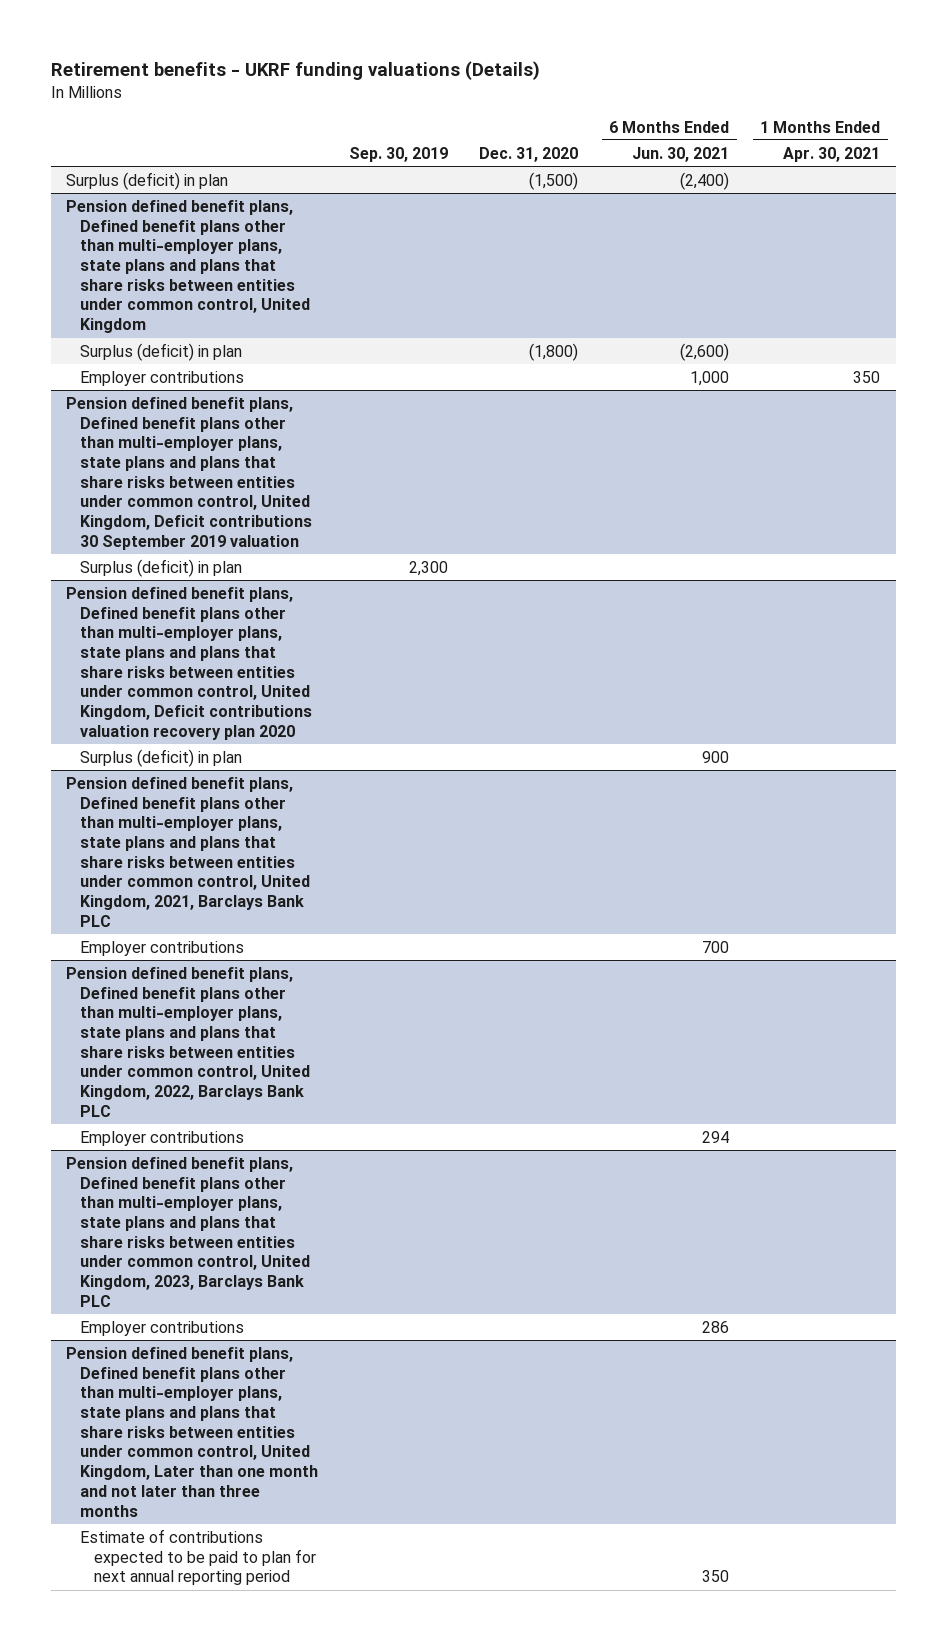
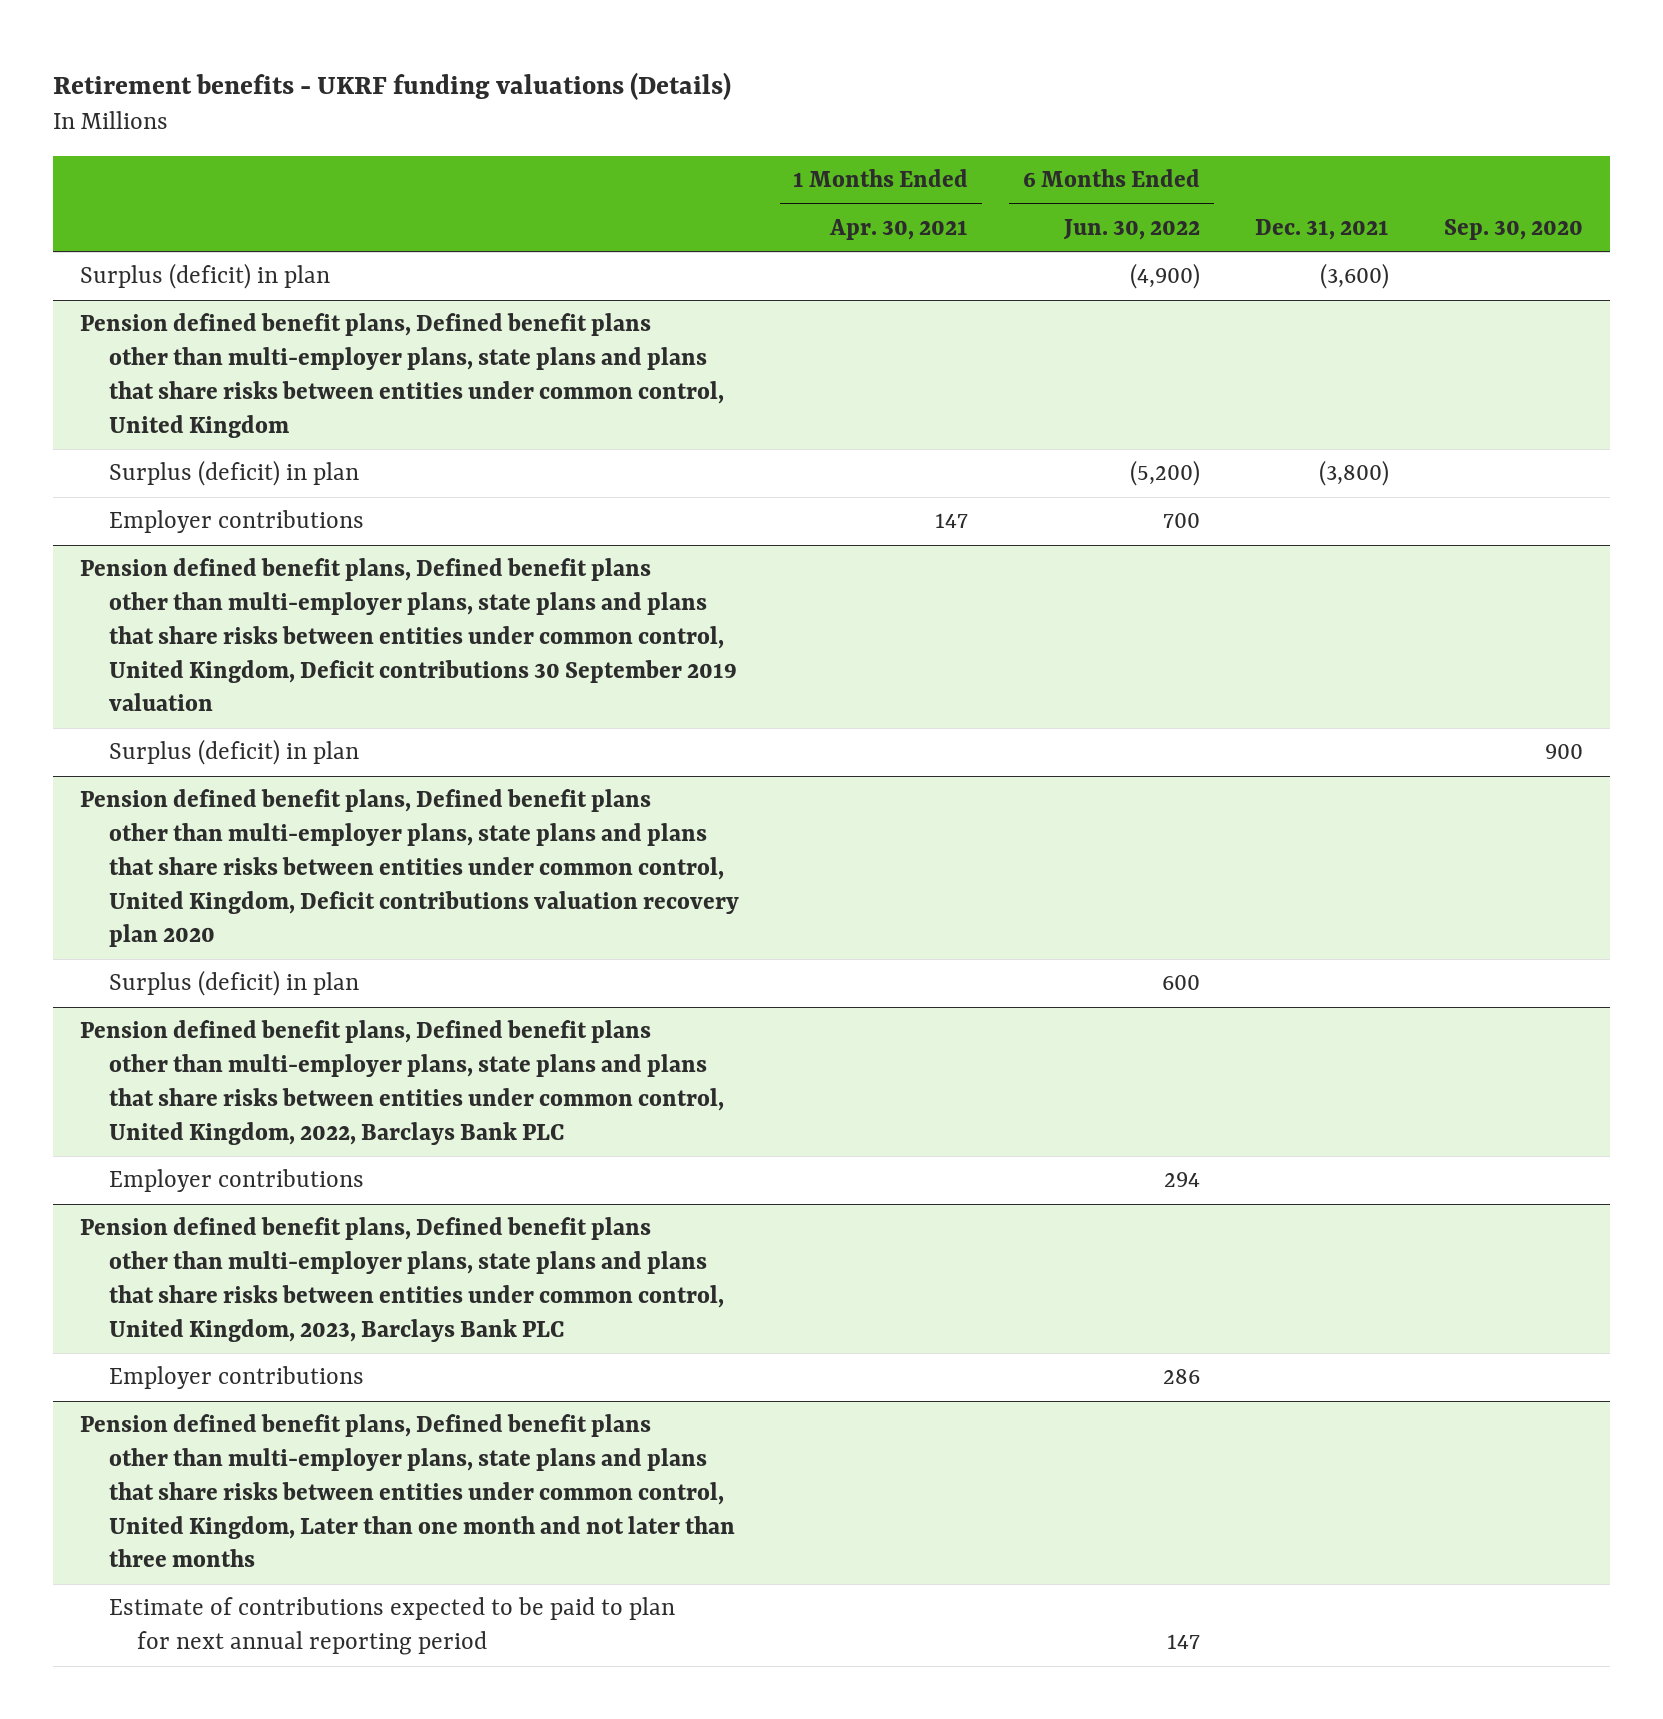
- | Sep. 30, 2019 | Dec. 31, 2020 | 6 Months Ended Jun. 30, 2021 | 1 Months Ended Apr. 30, 2021
+ | 1 Months Ended Apr. 30, 2021 | 6 Months Ended Jun. 30, 2022 | Dec. 31, 2021 | Sep. 30, 2020
@ Pension defined benefit plans, Defined benefit plans other than multi-employer plans, state plans and plans that share risks between entities under common control, United Kingdom
- Employer contributions | | | 1,000 | 350
+ Employer contributions | 147 | 700 | |
- Pension defined benefit plans, Defined benefit plans other than multi-employer plans, state plans and plans that share risks between entities under common control, United Kingdom, 2021, Barclays Bank PLC
- Employer contributions | | | 700 |

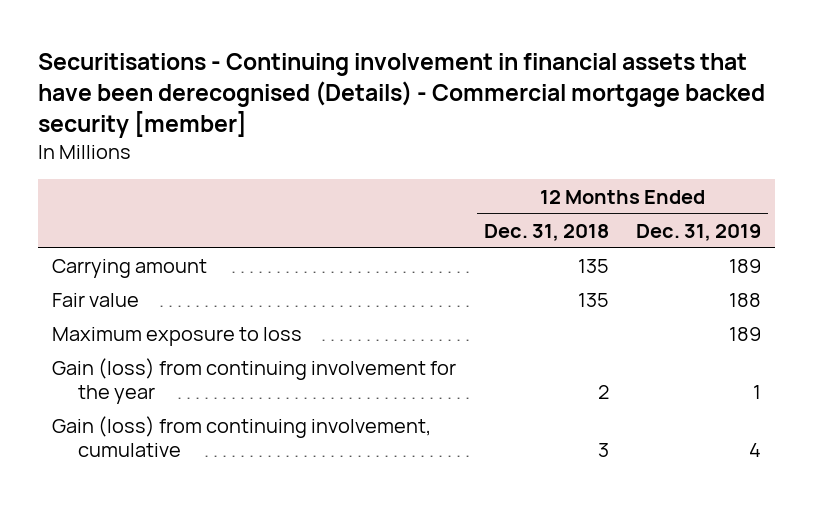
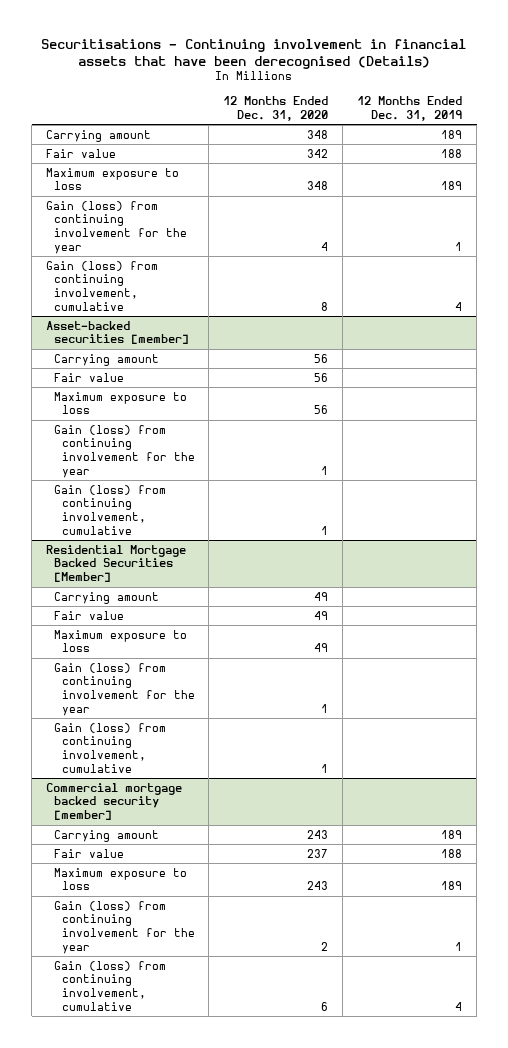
- Securitisations - Continuing involvement in financial assets that have been derecognised (Details) - Commercial mortgage backed security [member]
+ Securitisations - Continuing involvement in financial assets that have been derecognised (Details)
- | 12 Months Ended Dec. 31, 2018 | 12 Months Ended Dec. 31, 2019
+ | 12 Months Ended Dec. 31, 2020 | 12 Months Ended Dec. 31, 2019
+ Asset-backed securities [member]
+ Carrying amount | 56 |
+ Fair value | 56 |
+ Maximum exposure to loss | 56 |
+ Gain (loss) from continuing involvement for the year | 1 |
+ Gain (loss) from continuing involvement, cumulative | 1 |
+ Residential Mortgage Backed Securities [Member]
+ Carrying amount | 49 |
+ Fair value | 49 |
+ Maximum exposure to loss | 49 |
+ Gain (loss) from continuing involvement for the year | 1 |
+ Gain (loss) from continuing involvement, cumulative | 1 |
+ Commercial mortgage backed security [member]
+ Carrying amount | 243 | 189
+ Fair value | 237 | 188
+ Maximum exposure to loss | 243 | 189
+ Gain (loss) from continuing involvement for the year | 2 | 1
+ Gain (loss) from continuing involvement, cumulative | 6 | 4

